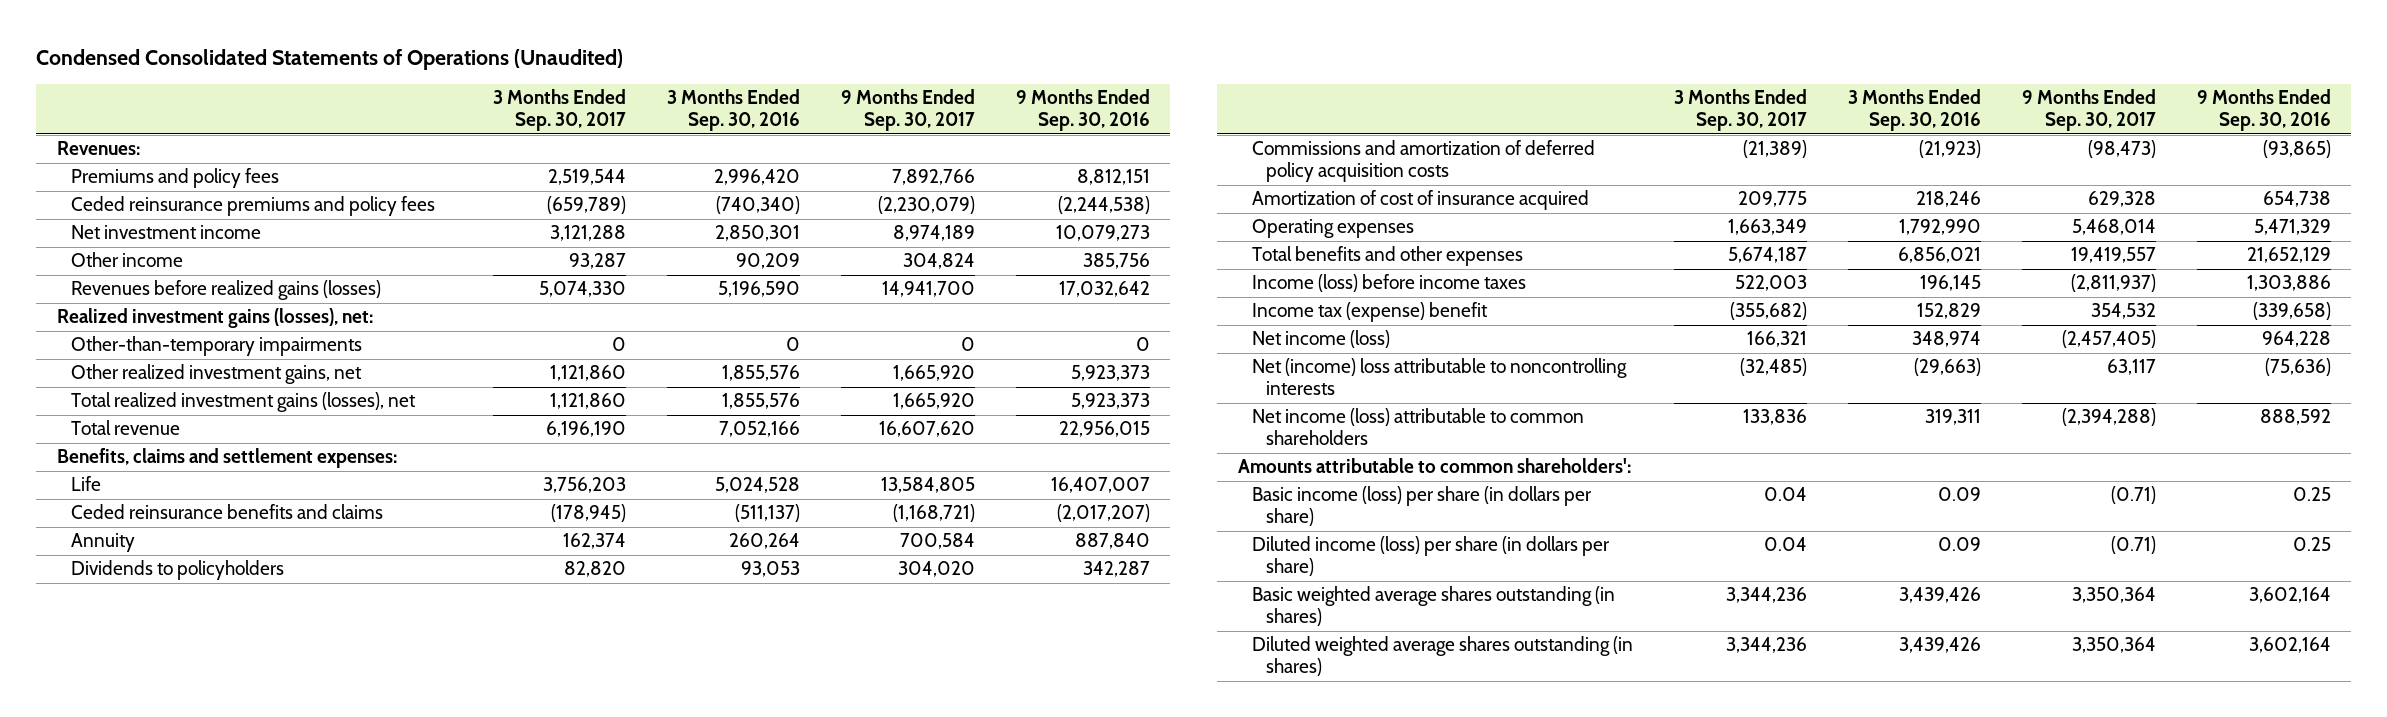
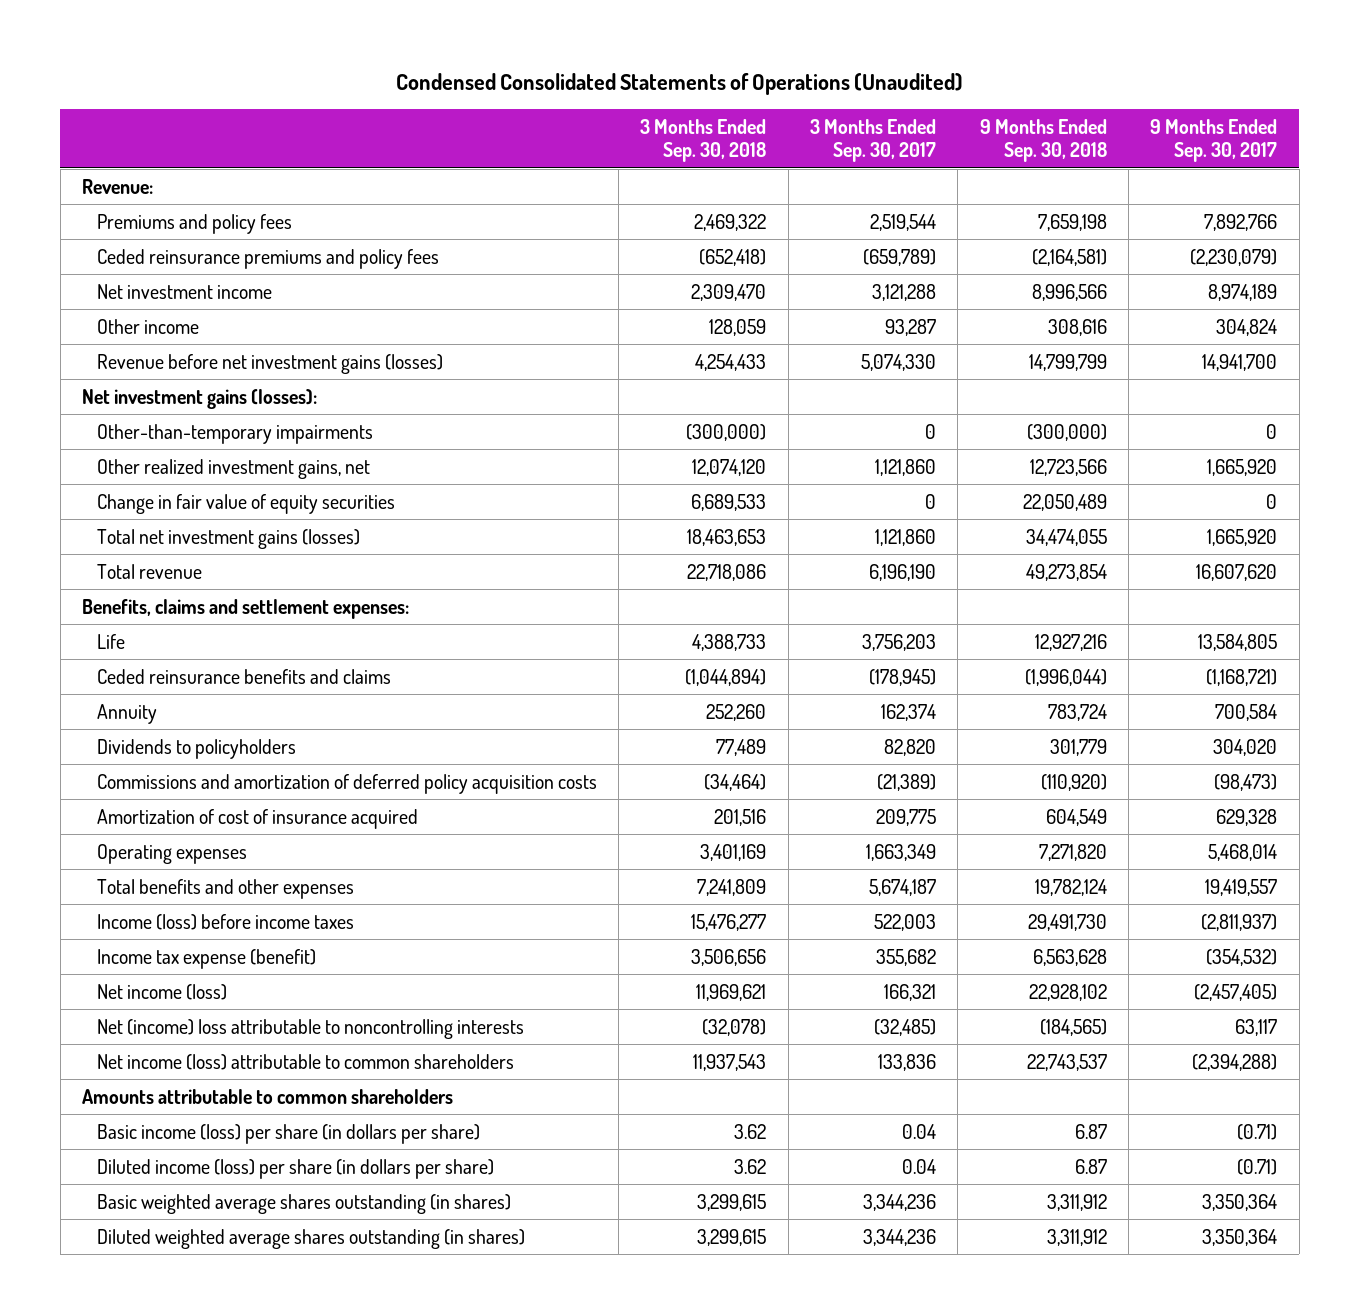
- | 3 Months Ended Sep. 30, 2017 | 3 Months Ended Sep. 30, 2016 | 9 Months Ended Sep. 30, 2017 | 9 Months Ended Sep. 30, 2016
+ | 3 Months Ended Sep. 30, 2018 | 3 Months Ended Sep. 30, 2017 | 9 Months Ended Sep. 30, 2018 | 9 Months Ended Sep. 30, 2017
- Revenues:
+ Revenue:
- Revenues before realized gains (losses) | 5,074,330 | 5,196,590 | 14,941,700 | 17,032,642
- Realized investment gains (losses), net:
+ Revenue before net investment gains (losses) | 4,254,433 | 5,074,330 | 14,799,799 | 14,941,700
+ Net investment gains (losses):
- Total realized investment gains (losses), net | 1,121,860 | 1,855,576 | 1,665,920 | 5,923,373
+ Change in fair value of equity securities | 6,689,533 | 0 | 22,050,489 | 0
+ Total net investment gains (losses) | 18,463,653 | 1,121,860 | 34,474,055 | 1,665,920
- Income tax (expense) benefit | (355,682) | 152,829 | 354,532 | (339,658)
+ Income tax expense (benefit) | 3,506,656 | 355,682 | 6,563,628 | (354,532)
- Amounts attributable to common shareholders':
+ Amounts attributable to common shareholders

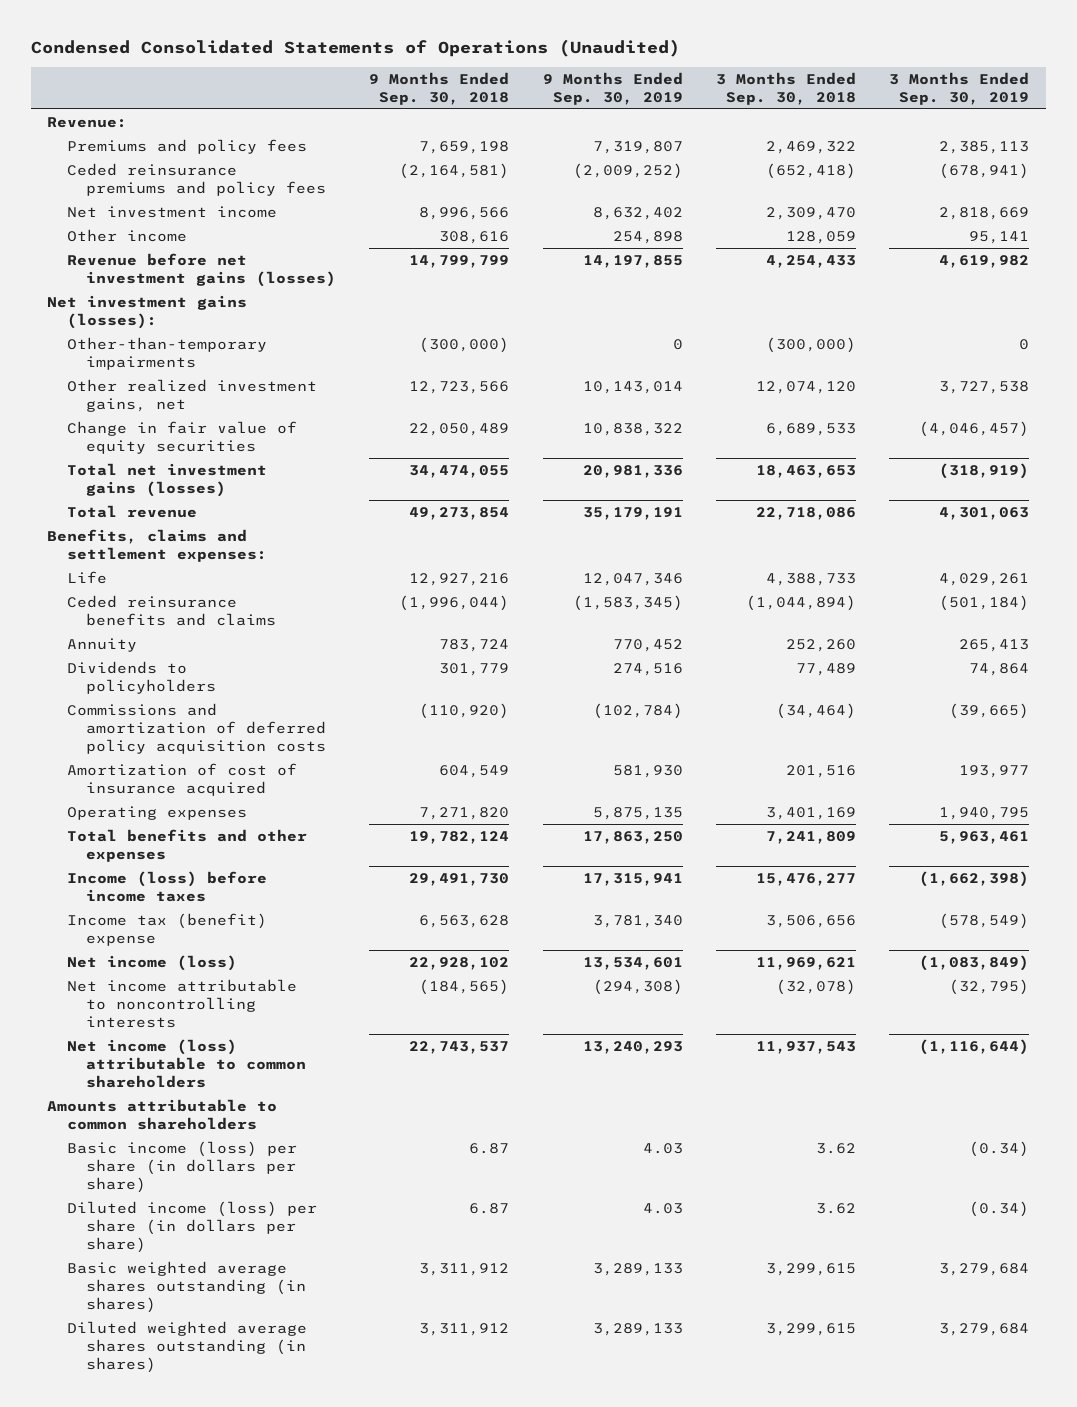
- | 3 Months Ended Sep. 30, 2018 | 3 Months Ended Sep. 30, 2017 | 9 Months Ended Sep. 30, 2018 | 9 Months Ended Sep. 30, 2017
+ | 9 Months Ended Sep. 30, 2018 | 9 Months Ended Sep. 30, 2019 | 3 Months Ended Sep. 30, 2018 | 3 Months Ended Sep. 30, 2019
- Income tax expense (benefit) | 3,506,656 | 355,682 | 6,563,628 | (354,532)
+ Income tax (benefit) expense | 6,563,628 | 3,781,340 | 3,506,656 | (578,549)
- Net (income) loss attributable to noncontrolling interests | (32,078) | (32,485) | (184,565) | 63,117
+ Net income attributable to noncontrolling interests | (184,565) | (294,308) | (32,078) | (32,795)

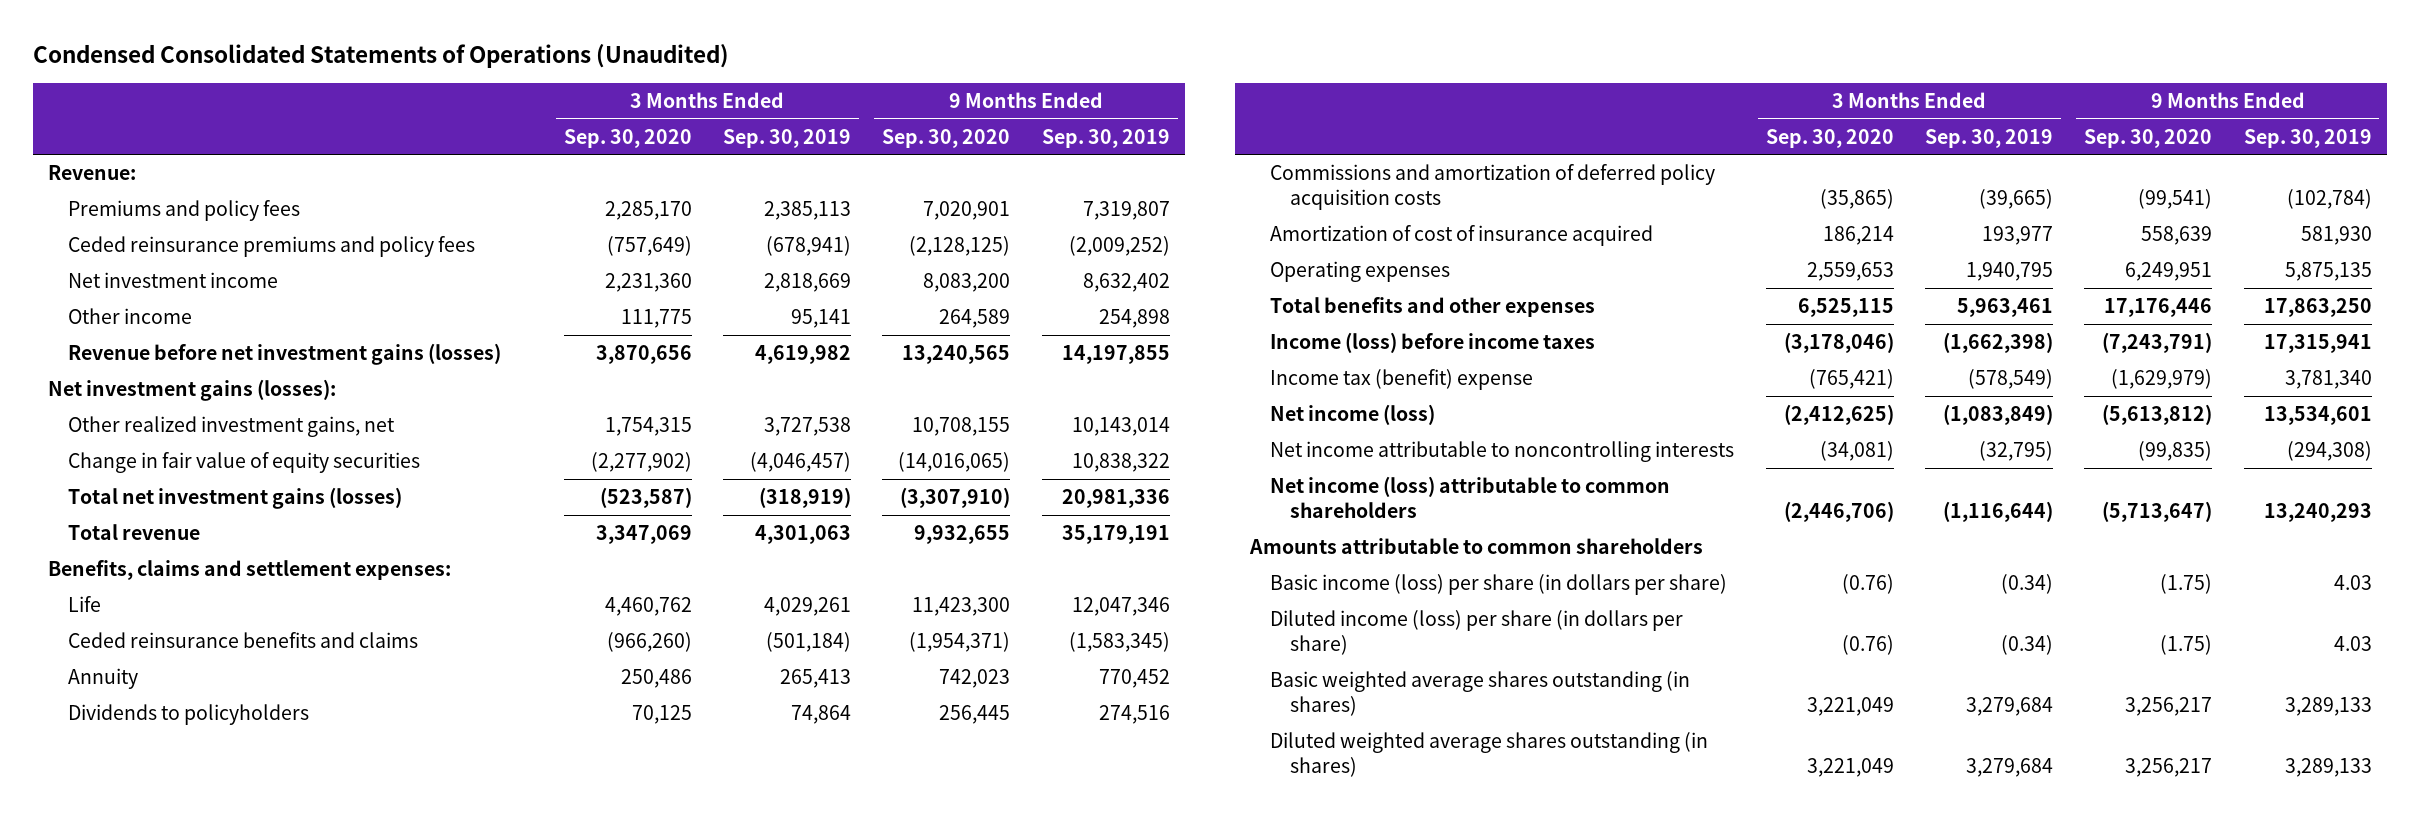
- | 9 Months Ended Sep. 30, 2018 | 9 Months Ended Sep. 30, 2019 | 3 Months Ended Sep. 30, 2018 | 3 Months Ended Sep. 30, 2019
+ | 3 Months Ended Sep. 30, 2020 | 3 Months Ended Sep. 30, 2019 | 9 Months Ended Sep. 30, 2020 | 9 Months Ended Sep. 30, 2019
- Other-than-temporary impairments | (300,000) | 0 | (300,000) | 0

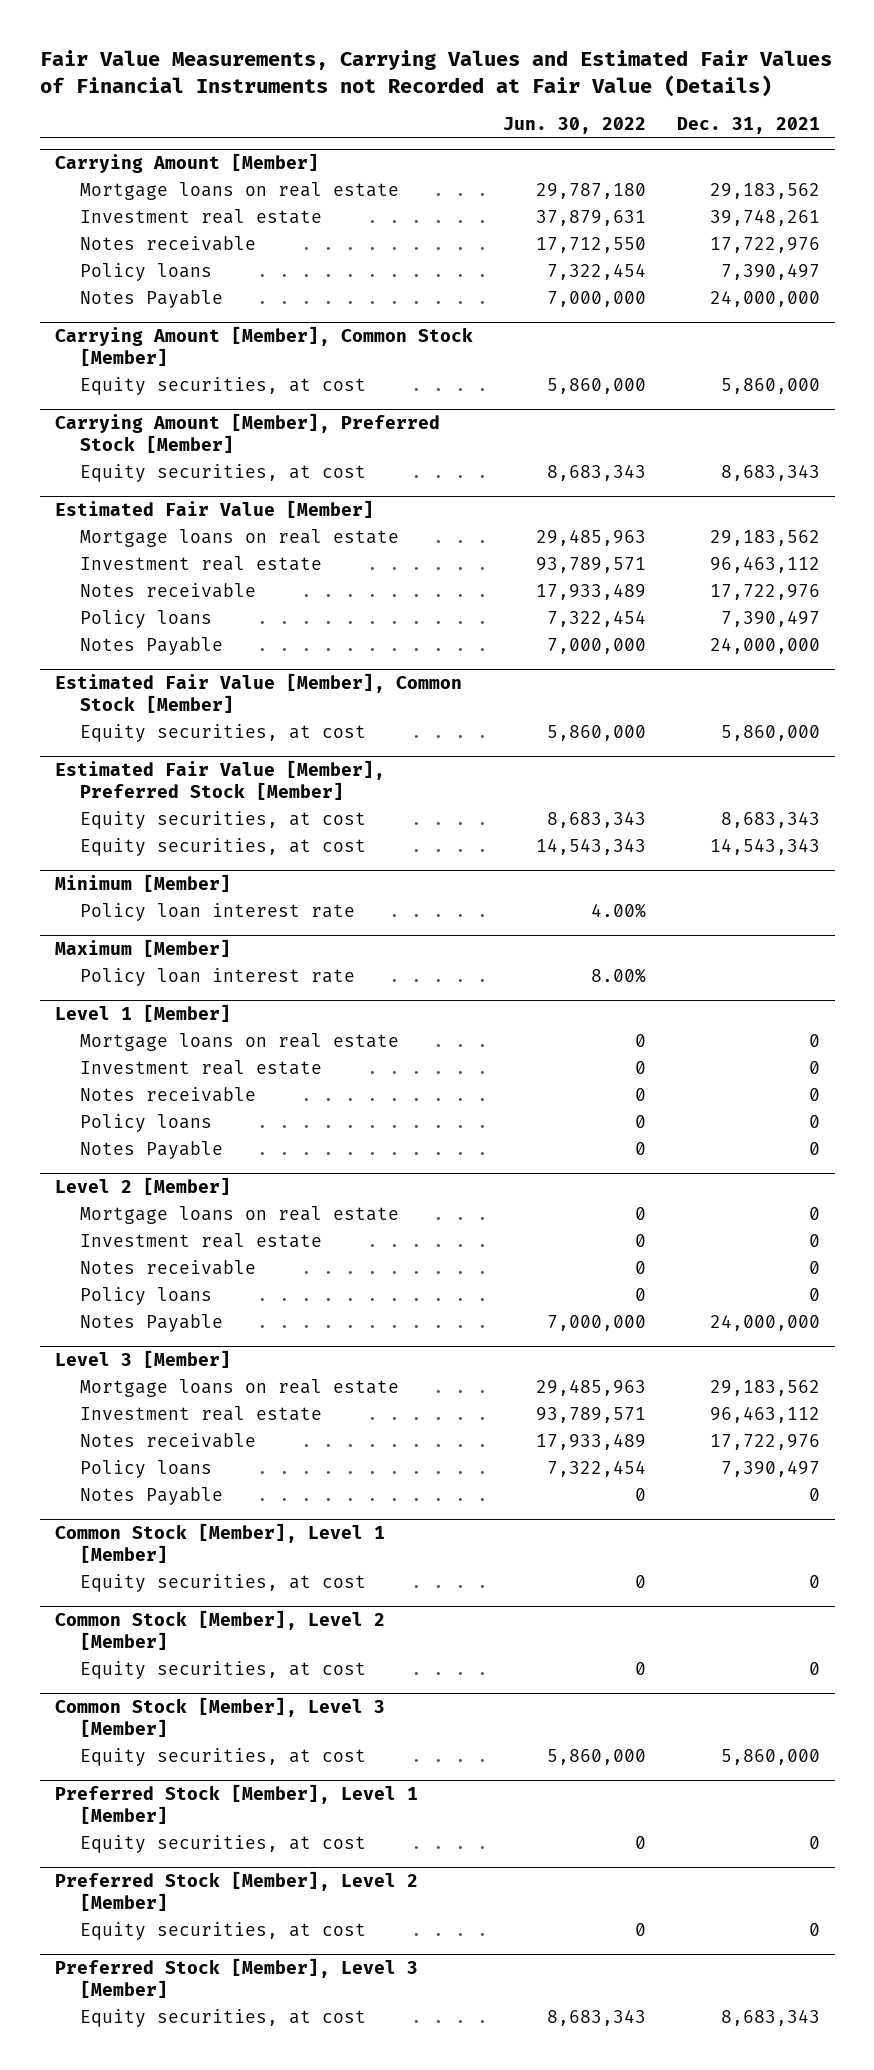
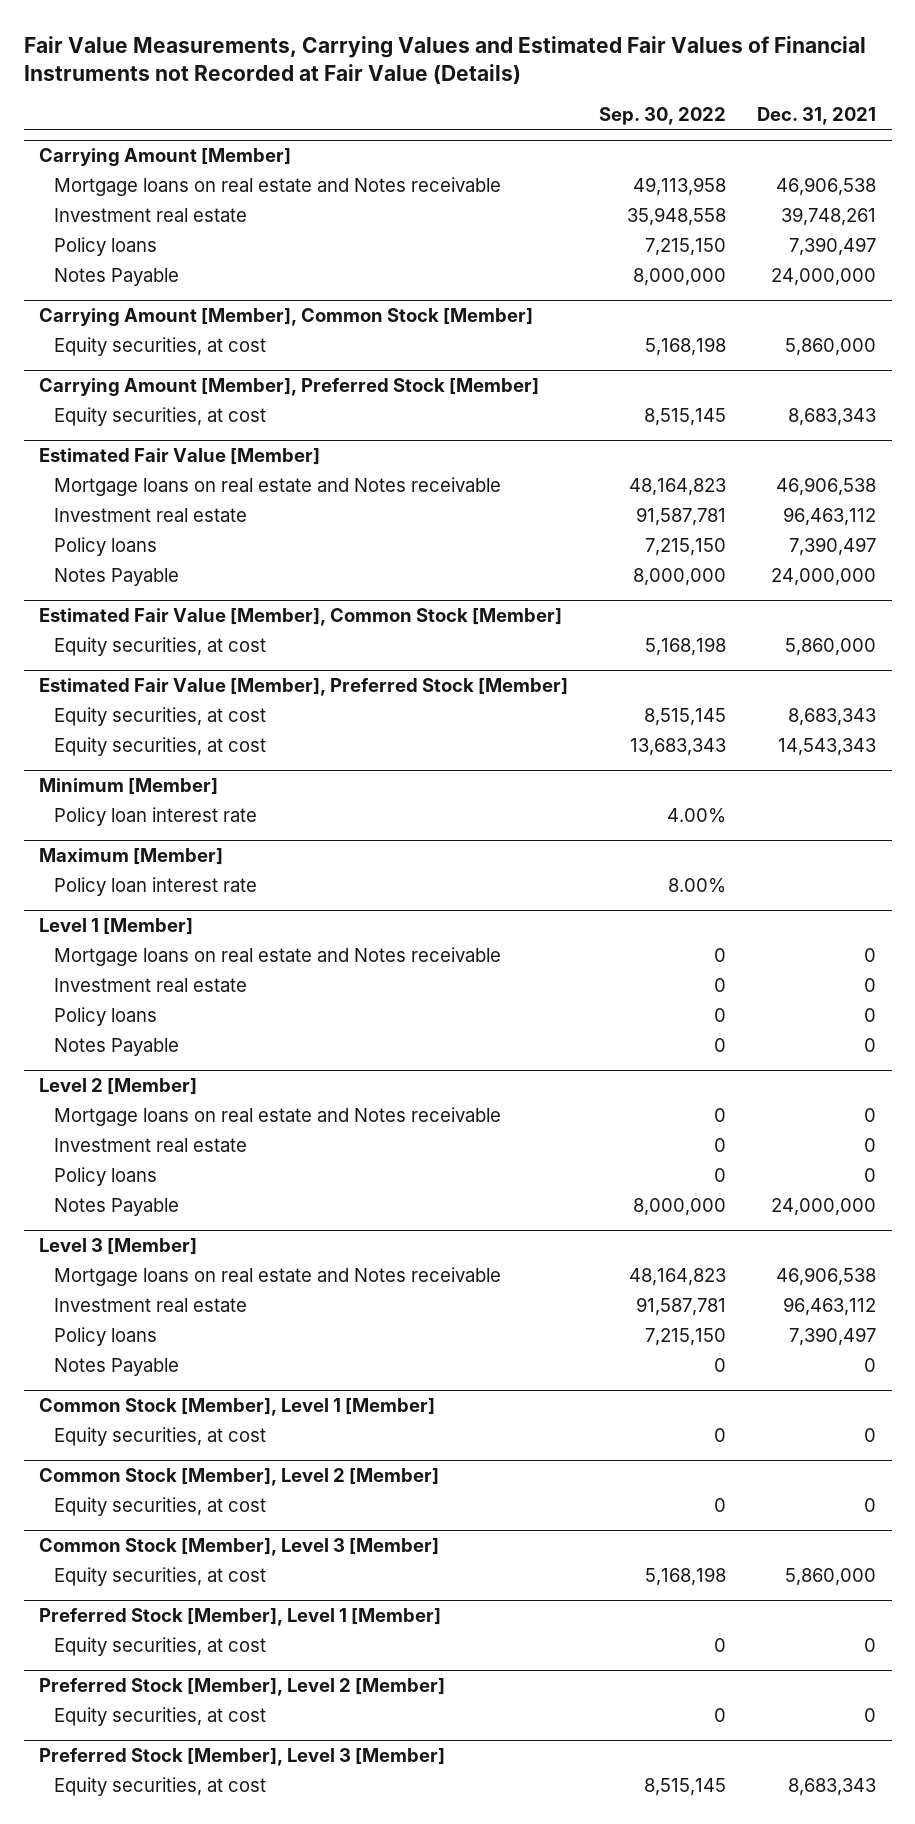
- | Jun. 30, 2022 | Dec. 31, 2021
+ | Sep. 30, 2022 | Dec. 31, 2021
@ Carrying Amount [Member]
- Mortgage loans on real estate | 29,787,180 | 29,183,562
+ Mortgage loans on real estate and Notes receivable | 49,113,958 | 46,906,538
- Notes receivable | 17,712,550 | 17,722,976
@ Estimated Fair Value [Member]
- Mortgage loans on real estate | 29,485,963 | 29,183,562
+ Mortgage loans on real estate and Notes receivable | 48,164,823 | 46,906,538
- Notes receivable | 17,933,489 | 17,722,976
@ Level 1 [Member]
- Mortgage loans on real estate | 0 | 0
+ Mortgage loans on real estate and Notes receivable | 0 | 0
- Notes receivable | 0 | 0
@ Level 2 [Member]
- Mortgage loans on real estate | 0 | 0
+ Mortgage loans on real estate and Notes receivable | 0 | 0
- Notes receivable | 0 | 0
@ Level 3 [Member]
- Mortgage loans on real estate | 29,485,963 | 29,183,562
+ Mortgage loans on real estate and Notes receivable | 48,164,823 | 46,906,538
- Notes receivable | 17,933,489 | 17,722,976

